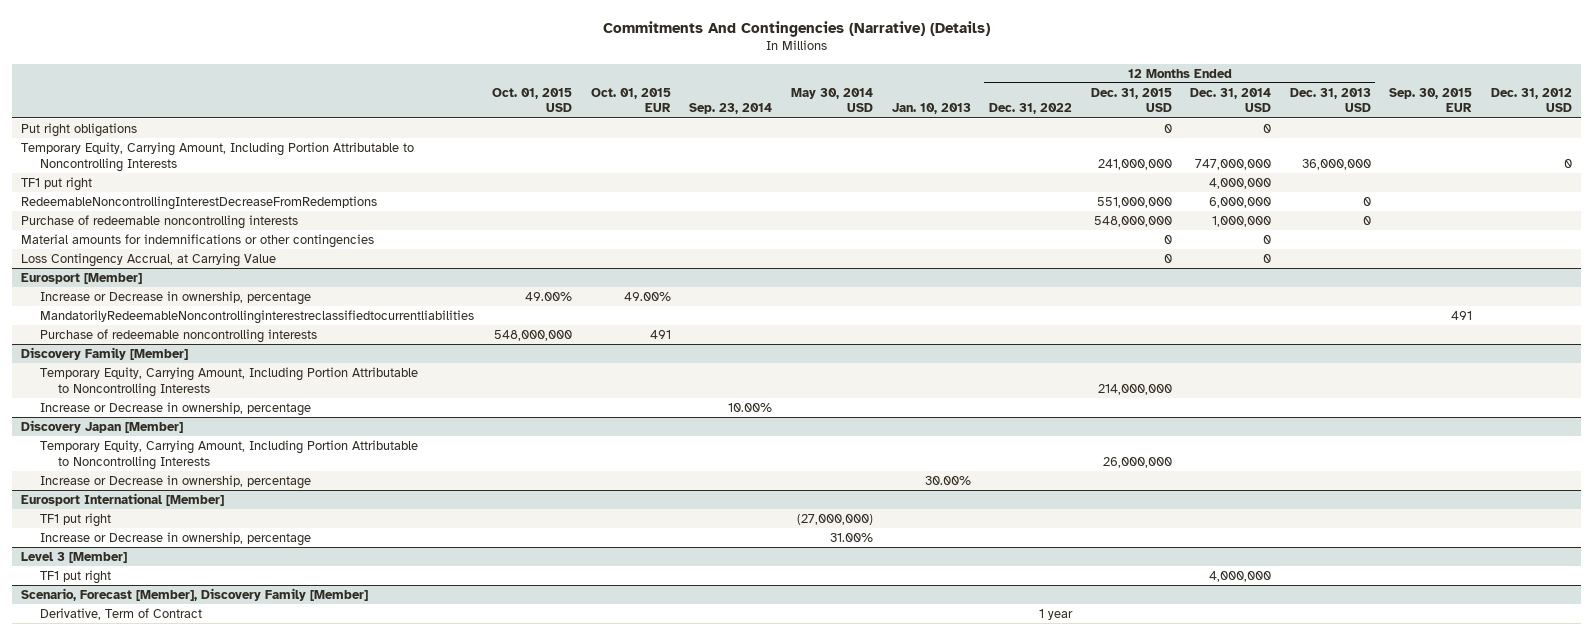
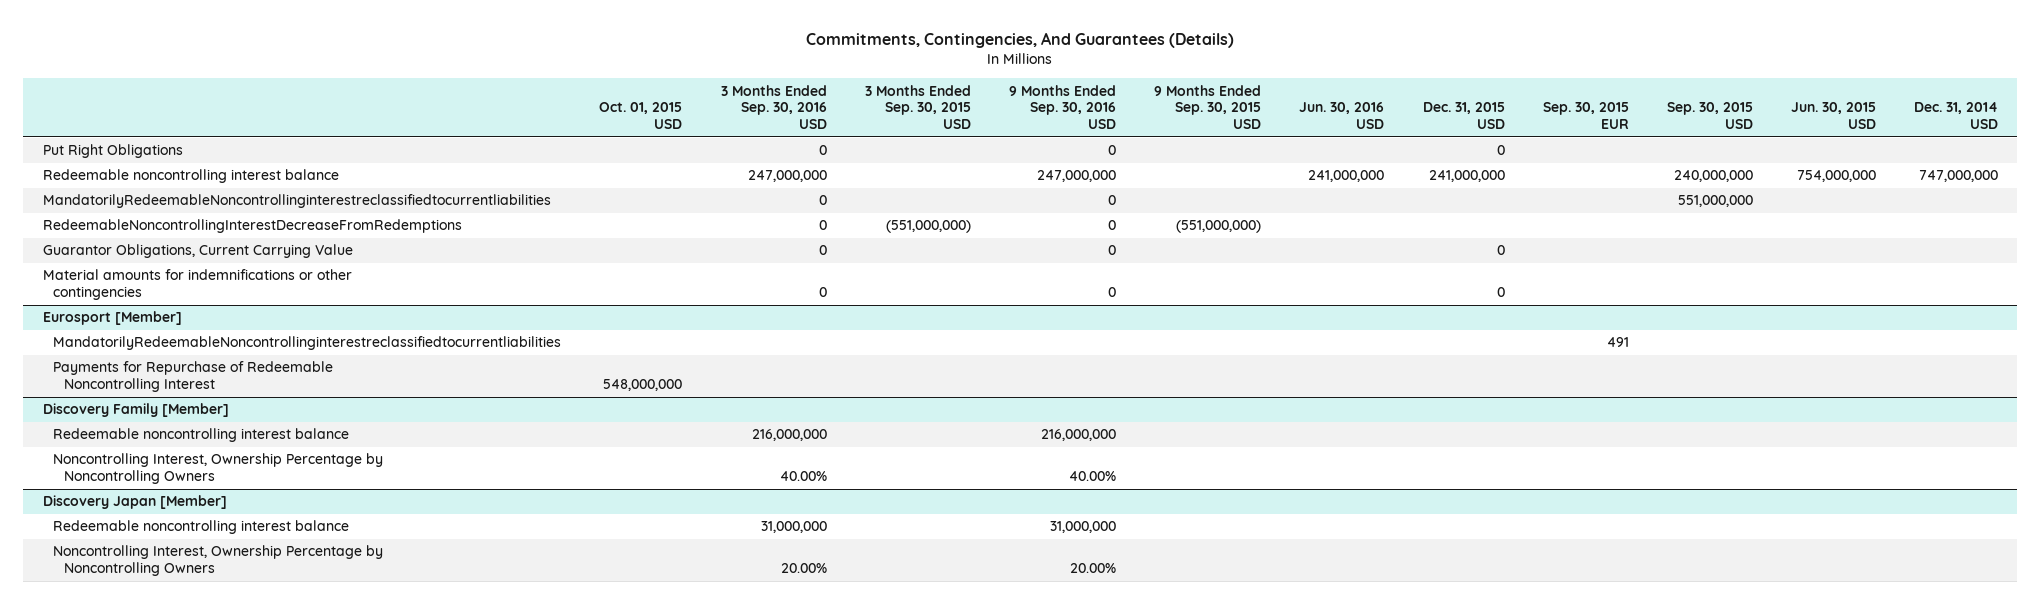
- Commitments And Contingencies (Narrative) (Details)
+ Commitments, Contingencies, And Guarantees (Details)
- | Oct. 01, 2015 USD | Oct. 01, 2015 EUR | Sep. 23, 2014 | May 30, 2014 USD | Jan. 10, 2013 | 12 Months Ended Dec. 31, 2022 | 12 Months Ended Dec. 31, 2015 USD | 12 Months Ended Dec. 31, 2014 USD | 12 Months Ended Dec. 31, 2013 USD | Sep. 30, 2015 EUR | Dec. 31, 2012 USD
+ | Oct. 01, 2015 USD | 3 Months Ended Sep. 30, 2016 USD | 3 Months Ended Sep. 30, 2015 USD | 9 Months Ended Sep. 30, 2016 USD | 9 Months Ended Sep. 30, 2015 USD | Jun. 30, 2016 USD | Dec. 31, 2015 USD | Sep. 30, 2015 EUR | Sep. 30, 2015 USD | Jun. 30, 2015 USD | Dec. 31, 2014 USD
- Put right obligations | | | | | | | 0 | 0 | | |
- Temporary Equity, Carrying Amount, Including Portion Attributable to Noncontrolling Interests | | | | | | | 241,000,000 | 747,000,000 | 36,000,000 | | 0
- TF1 put right | | | | | | | | 4,000,000 | | |
+ Put Right Obligations | | 0 | | 0 | | | 0 | | | |
+ Redeemable noncontrolling interest balance | | 247,000,000 | | 247,000,000 | | 241,000,000 | 241,000,000 | | 240,000,000 | 754,000,000 | 747,000,000
+ MandatorilyRedeemableNoncontrollinginterestreclassifiedtocurrentliabilities | | 0 | | 0 | | | | | 551,000,000 | |
- Purchase of redeemable noncontrolling interests | | | | | | | 548,000,000 | 1,000,000 | 0 | |
+ Guarantor Obligations, Current Carrying Value | | 0 | | 0 | | | 0 | | | |
- Loss Contingency Accrual, at Carrying Value | | | | | | | 0 | 0 | | |
@ Eurosport [Member]
- Increase or Decrease in ownership, percentage | 49.00% | 49.00% | | | | | | | | |
- Purchase of redeemable noncontrolling interests | 548,000,000 | 491 | | | | | | | | |
+ Payments for Repurchase of Redeemable Noncontrolling Interest | 548,000,000 | | | | | | | | | |
@ Discovery Family [Member]
- Temporary Equity, Carrying Amount, Including Portion Attributable to Noncontrolling Interests | | | | | | | 214,000,000 | | | |
- Increase or Decrease in ownership, percentage | | | 10.00% | | | | | | | |
+ Redeemable noncontrolling interest balance | | 216,000,000 | | 216,000,000 | | | | | | |
+ Noncontrolling Interest, Ownership Percentage by Noncontrolling Owners | | 40.00% | | 40.00% | | | | | | |
@ Discovery Japan [Member]
- Temporary Equity, Carrying Amount, Including Portion Attributable to Noncontrolling Interests | | | | | | | 26,000,000 | | | |
- Increase or Decrease in ownership, percentage | | | | | 30.00% | | | | | |
- Eurosport International [Member]
- TF1 put right | | | | (27,000,000) | | | | | | |
- Increase or Decrease in ownership, percentage | | | | 31.00% | | | | | | |
- Level 3 [Member]
- TF1 put right | | | | | | | | 4,000,000 | | |
- Scenario, Forecast [Member], Discovery Family [Member]
- Derivative, Term of Contract | | | | | | 1 year | | | | |
@ Discovery Japan [Member]
+ Redeemable noncontrolling interest balance | | 31,000,000 | | 31,000,000 | | | | | | |
+ Noncontrolling Interest, Ownership Percentage by Noncontrolling Owners | | 20.00% | | 20.00% | | | | | | |

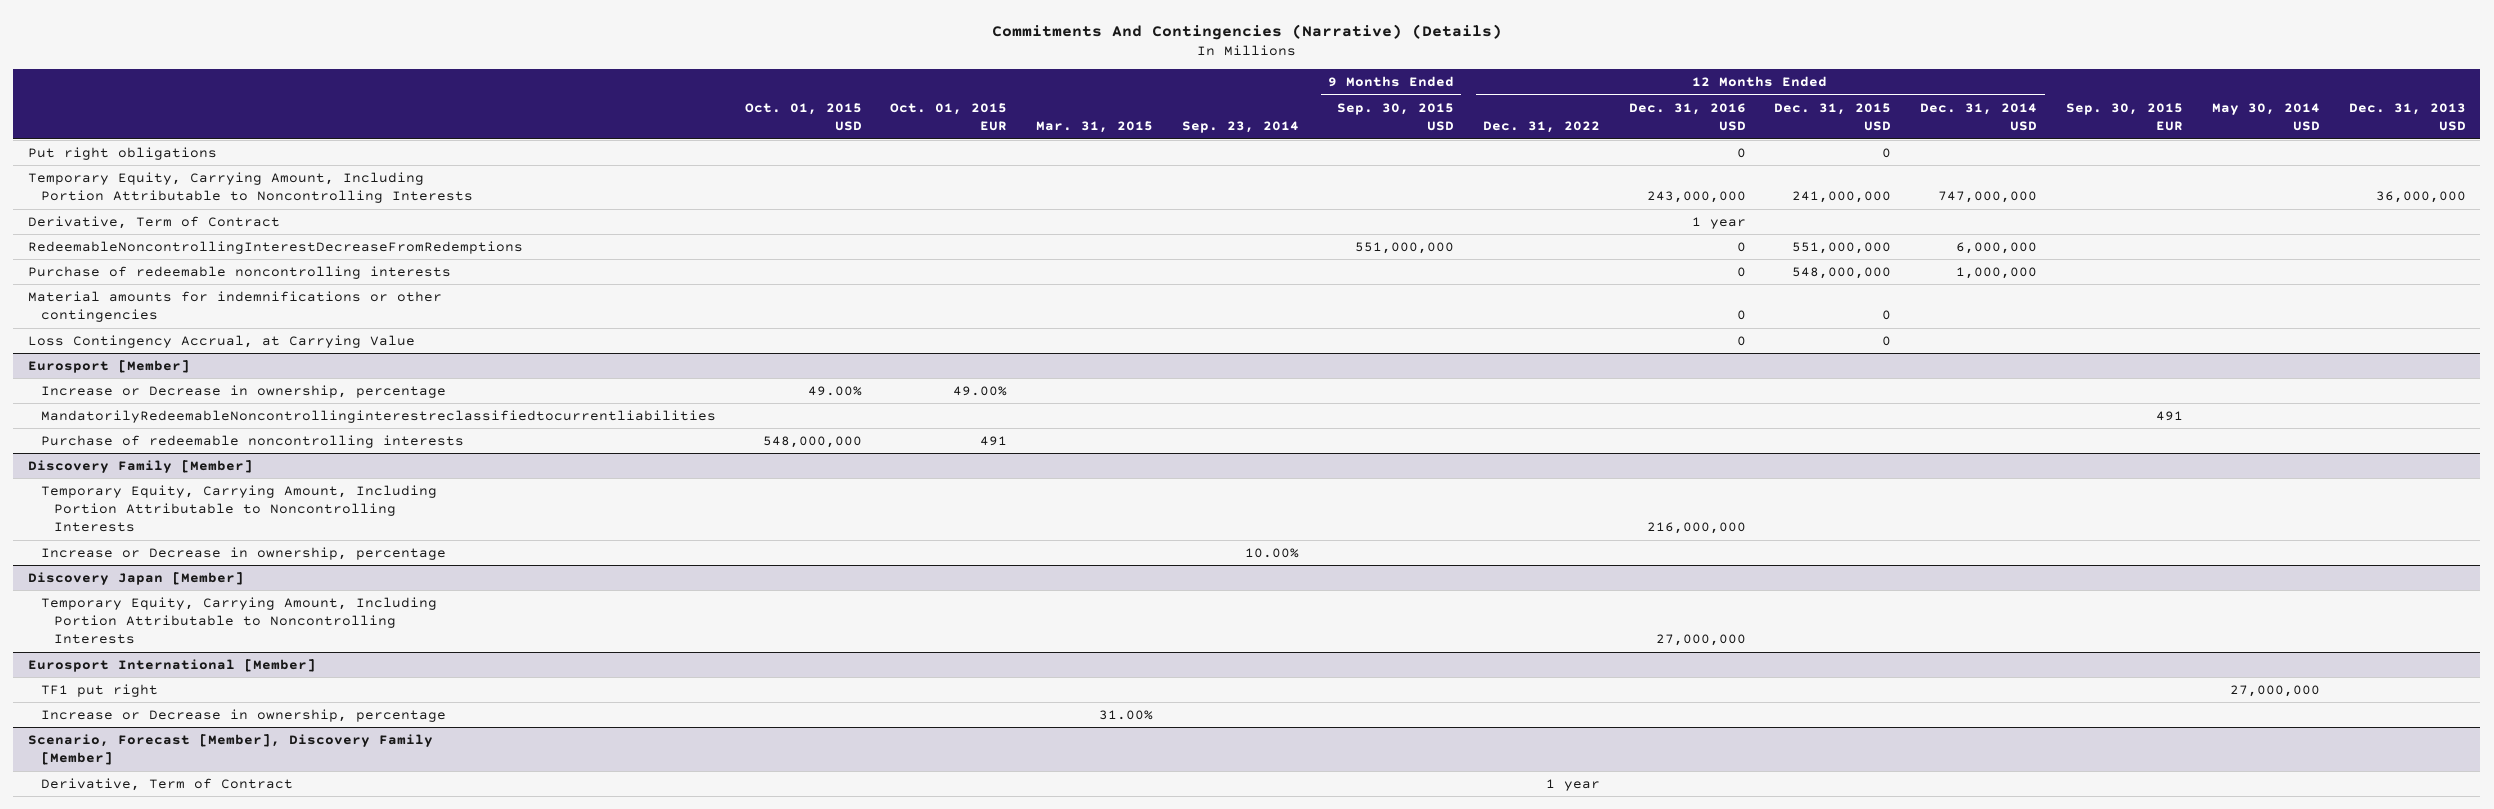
- Commitments, Contingencies, And Guarantees (Details)
+ Commitments And Contingencies (Narrative) (Details)
- | Oct. 01, 2015 USD | 3 Months Ended Sep. 30, 2016 USD | 3 Months Ended Sep. 30, 2015 USD | 9 Months Ended Sep. 30, 2016 USD | 9 Months Ended Sep. 30, 2015 USD | Jun. 30, 2016 USD | Dec. 31, 2015 USD | Sep. 30, 2015 EUR | Sep. 30, 2015 USD | Jun. 30, 2015 USD | Dec. 31, 2014 USD
+ | Oct. 01, 2015 USD | Oct. 01, 2015 EUR | Mar. 31, 2015 | Sep. 23, 2014 | 9 Months Ended Sep. 30, 2015 USD | 12 Months Ended Dec. 31, 2022 | 12 Months Ended Dec. 31, 2016 USD | 12 Months Ended Dec. 31, 2015 USD | 12 Months Ended Dec. 31, 2014 USD | Sep. 30, 2015 EUR | May 30, 2014 USD | Dec. 31, 2013 USD
- Put Right Obligations | | 0 | | 0 | | | 0 | | | |
- Redeemable noncontrolling interest balance | | 247,000,000 | | 247,000,000 | | 241,000,000 | 241,000,000 | | 240,000,000 | 754,000,000 | 747,000,000
- MandatorilyRedeemableNoncontrollinginterestreclassifiedtocurrentliabilities | | 0 | | 0 | | | | | 551,000,000 | |
- RedeemableNoncontrollingInterestDecreaseFromRedemptions | | 0 | (551,000,000) | 0 | (551,000,000) | | | | | |
- Guarantor Obligations, Current Carrying Value | | 0 | | 0 | | | 0 | | | |
+ Put right obligations | | | | | | | 0 | 0 | | | |
+ Temporary Equity, Carrying Amount, Including Portion Attributable to Noncontrolling Interests | | | | | | | 243,000,000 | 241,000,000 | 747,000,000 | | | 36,000,000
+ Derivative, Term of Contract | | | | | | | 1 year | | | | |
+ RedeemableNoncontrollingInterestDecreaseFromRedemptions | | | | | 551,000,000 | | 0 | 551,000,000 | 6,000,000 | | |
+ Purchase of redeemable noncontrolling interests | | | | | | | 0 | 548,000,000 | 1,000,000 | | |
+ Loss Contingency Accrual, at Carrying Value | | | | | | | 0 | 0 | | | |
@ Eurosport [Member]
+ Increase or Decrease in ownership, percentage | 49.00% | 49.00% | | | | | | | | | |
- Payments for Repurchase of Redeemable Noncontrolling Interest | 548,000,000 | | | | | | | | | |
+ Purchase of redeemable noncontrolling interests | 548,000,000 | 491 | | | | | | | | | |
@ Discovery Family [Member]
- Redeemable noncontrolling interest balance | | 216,000,000 | | 216,000,000 | | | | | | |
- Noncontrolling Interest, Ownership Percentage by Noncontrolling Owners | | 40.00% | | 40.00% | | | | | | |
+ Temporary Equity, Carrying Amount, Including Portion Attributable to Noncontrolling Interests | | | | | | | 216,000,000 | | | | |
+ Increase or Decrease in ownership, percentage | | | | 10.00% | | | | | | | |
@ Discovery Japan [Member]
- Redeemable noncontrolling interest balance | | 31,000,000 | | 31,000,000 | | | | | | |
- Noncontrolling Interest, Ownership Percentage by Noncontrolling Owners | | 20.00% | | 20.00% | | | | | | |
+ Temporary Equity, Carrying Amount, Including Portion Attributable to Noncontrolling Interests | | | | | | | 27,000,000 | | | | |
+ Eurosport International [Member]
+ TF1 put right | | | | | | | | | | | 27,000,000 |
+ Increase or Decrease in ownership, percentage | | | 31.00% | | | | | | | | |
+ Scenario, Forecast [Member], Discovery Family [Member]
+ Derivative, Term of Contract | | | | | | 1 year | | | | | |

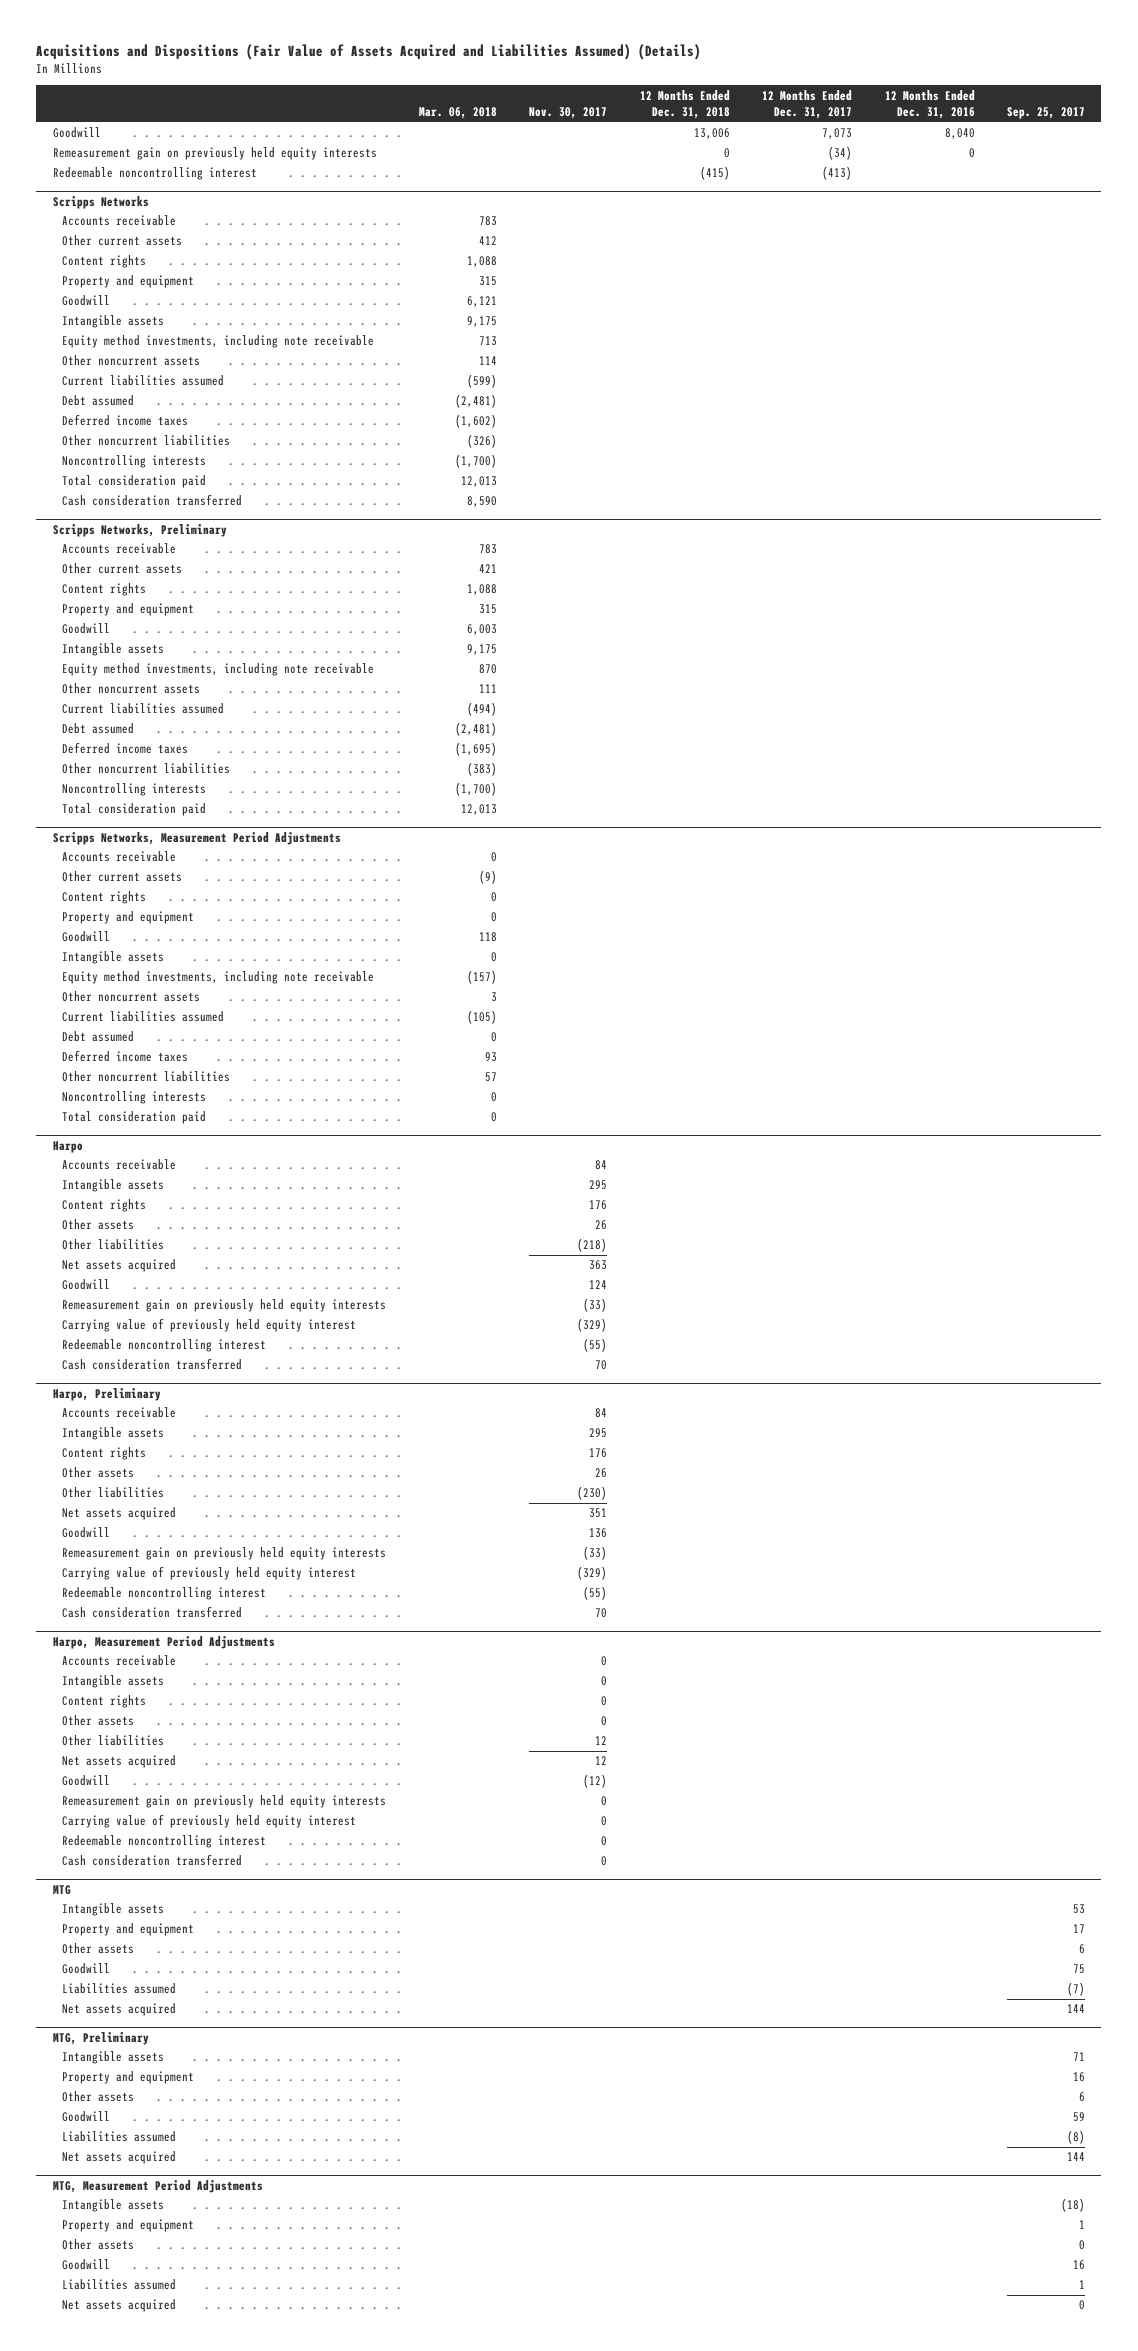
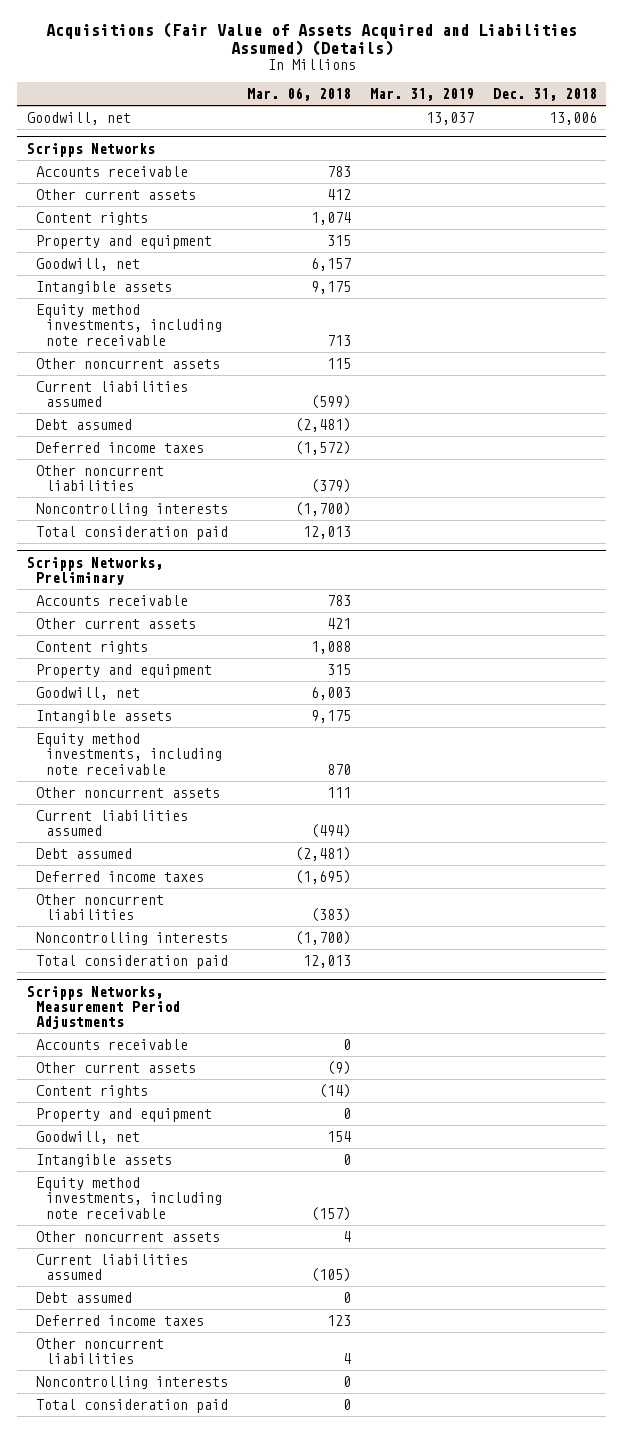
- Acquisitions and Dispositions (Fair Value of Assets Acquired and Liabilities Assumed) (Details)
+ Acquisitions (Fair Value of Assets Acquired and Liabilities Assumed) (Details)
- | Mar. 06, 2018 | Nov. 30, 2017 | 12 Months Ended Dec. 31, 2018 | 12 Months Ended Dec. 31, 2017 | 12 Months Ended Dec. 31, 2016 | Sep. 25, 2017
+ | Mar. 06, 2018 | Mar. 31, 2019 | Dec. 31, 2018
- Goodwill | | | 13,006 | 7,073 | 8,040 |
- Remeasurement gain on previously held equity interests | | | 0 | (34) | 0 |
- Redeemable noncontrolling interest | | | (415) | (413) | |
+ Goodwill, net | | 13,037 | 13,006
@ Scripps Networks
- Content rights | 1,088 | | | | |
+ Content rights | 1,074 | |
- Goodwill | 6,121 | | | | |
+ Goodwill, net | 6,157 | |
- Other noncurrent assets | 114 | | | | |
+ Other noncurrent assets | 115 | |
- Deferred income taxes | (1,602) | | | | |
- Other noncurrent liabilities | (326) | | | | |
+ Deferred income taxes | (1,572) | |
+ Other noncurrent liabilities | (379) | |
- Cash consideration transferred | 8,590 | | | | |
@ Scripps Networks, Preliminary
- Goodwill | 6,003 | | | | |
+ Goodwill, net | 6,003 | |
@ Scripps Networks, Measurement Period Adjustments
- Content rights | 0 | | | | |
+ Content rights | (14) | |
- Goodwill | 118 | | | | |
+ Goodwill, net | 154 | |
- Other noncurrent assets | 3 | | | | |
+ Other noncurrent assets | 4 | |
- Deferred income taxes | 93 | | | | |
- Other noncurrent liabilities | 57 | | | | |
+ Deferred income taxes | 123 | |
+ Other noncurrent liabilities | 4 | |
- Harpo
- Accounts receivable | | 84 | | | |
- Intangible assets | | 295 | | | |
- Content rights | | 176 | | | |
- Other assets | | 26 | | | |
- Other liabilities | | (218) | | | |
- Net assets acquired | | 363 | | | |
- Goodwill | | 124 | | | |
- Remeasurement gain on previously held equity interests | | (33) | | | |
- Carrying value of previously held equity interest | | (329) | | | |
- Redeemable noncontrolling interest | | (55) | | | |
- Cash consideration transferred | | 70 | | | |
- Harpo, Preliminary
- Accounts receivable | | 84 | | | |
- Intangible assets | | 295 | | | |
- Content rights | | 176 | | | |
- Other assets | | 26 | | | |
- Other liabilities | | (230) | | | |
- Net assets acquired | | 351 | | | |
- Goodwill | | 136 | | | |
- Remeasurement gain on previously held equity interests | | (33) | | | |
- Carrying value of previously held equity interest | | (329) | | | |
- Redeemable noncontrolling interest | | (55) | | | |
- Cash consideration transferred | | 70 | | | |
- Harpo, Measurement Period Adjustments
- Accounts receivable | | 0 | | | |
- Intangible assets | | 0 | | | |
- Content rights | | 0 | | | |
- Other assets | | 0 | | | |
- Other liabilities | | 12 | | | |
- Net assets acquired | | 12 | | | |
- Goodwill | | (12) | | | |
- Remeasurement gain on previously held equity interests | | 0 | | | |
- Carrying value of previously held equity interest | | 0 | | | |
- Redeemable noncontrolling interest | | 0 | | | |
- Cash consideration transferred | | 0 | | | |
- MTG
- Intangible assets | | | | | | 53
- Property and equipment | | | | | | 17
- Other assets | | | | | | 6
- Goodwill | | | | | | 75
- Liabilities assumed | | | | | | (7)
- Net assets acquired | | | | | | 144
- MTG, Preliminary
- Intangible assets | | | | | | 71
- Property and equipment | | | | | | 16
- Other assets | | | | | | 6
- Goodwill | | | | | | 59
- Liabilities assumed | | | | | | (8)
- Net assets acquired | | | | | | 144
- MTG, Measurement Period Adjustments
- Intangible assets | | | | | | (18)
- Property and equipment | | | | | | 1
- Other assets | | | | | | 0
- Goodwill | | | | | | 16
- Liabilities assumed | | | | | | 1
- Net assets acquired | | | | | | 0

